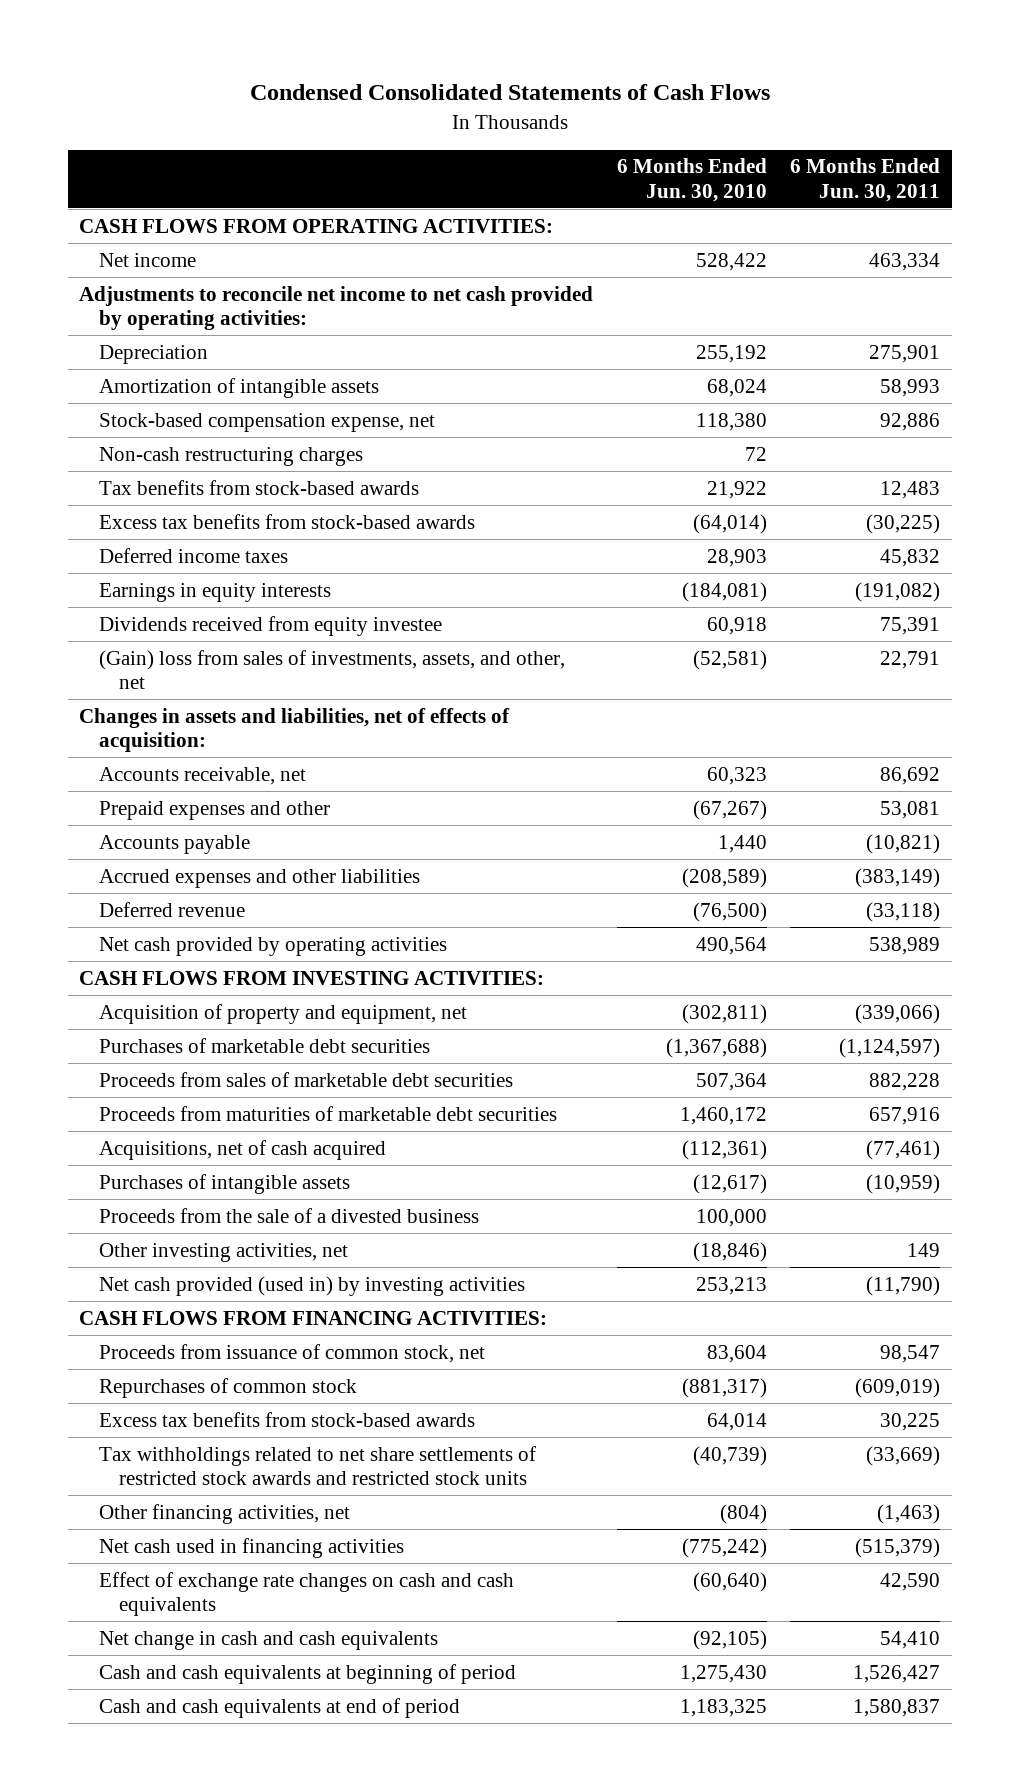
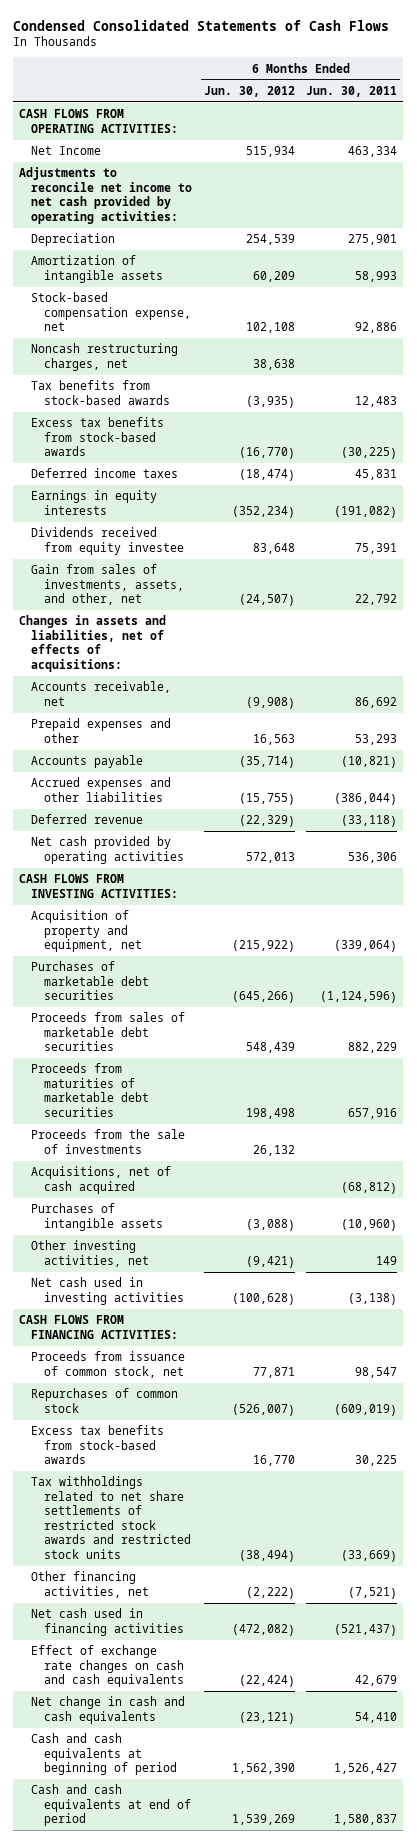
- | 6 Months Ended Jun. 30, 2010 | 6 Months Ended Jun. 30, 2011
+ | 6 Months Ended Jun. 30, 2012 | 6 Months Ended Jun. 30, 2011
- Net income | 528,422 | 463,334
+ Net Income | 515,934 | 463,334
- Non-cash restructuring charges | 72 |
+ Noncash restructuring charges, net | 38,638 |
- Deferred income taxes | 28,903 | 45,832
+ Deferred income taxes | (18,474) | 45,831
- (Gain) loss from sales of investments, assets, and other, net | (52,581) | 22,791
- Changes in assets and liabilities, net of effects of acquisition:
+ Gain from sales of investments, assets, and other, net | (24,507) | 22,792
+ Changes in assets and liabilities, net of effects of acquisitions:
- Prepaid expenses and other | (67,267) | 53,081
+ Prepaid expenses and other | 16,563 | 53,293
- Accrued expenses and other liabilities | (208,589) | (383,149)
+ Accrued expenses and other liabilities | (15,755) | (386,044)
- Net cash provided by operating activities | 490,564 | 538,989
+ Net cash provided by operating activities | 572,013 | 536,306
- Acquisition of property and equipment, net | (302,811) | (339,066)
- Purchases of marketable debt securities | (1,367,688) | (1,124,597)
- Proceeds from sales of marketable debt securities | 507,364 | 882,228
+ Acquisition of property and equipment, net | (215,922) | (339,064)
+ Purchases of marketable debt securities | (645,266) | (1,124,596)
+ Proceeds from sales of marketable debt securities | 548,439 | 882,229
- Acquisitions, net of cash acquired | (112,361) | (77,461)
- Purchases of intangible assets | (12,617) | (10,959)
- Proceeds from the sale of a divested business | 100,000 |
+ Proceeds from the sale of investments | 26,132 |
+ Acquisitions, net of cash acquired | | (68,812)
+ Purchases of intangible assets | (3,088) | (10,960)
- Net cash provided (used in) by investing activities | 253,213 | (11,790)
+ Net cash used in investing activities | (100,628) | (3,138)
- Other financing activities, net | (804) | (1,463)
- Net cash used in financing activities | (775,242) | (515,379)
- Effect of exchange rate changes on cash and cash equivalents | (60,640) | 42,590
+ Other financing activities, net | (2,222) | (7,521)
+ Net cash used in financing activities | (472,082) | (521,437)
+ Effect of exchange rate changes on cash and cash equivalents | (22,424) | 42,679

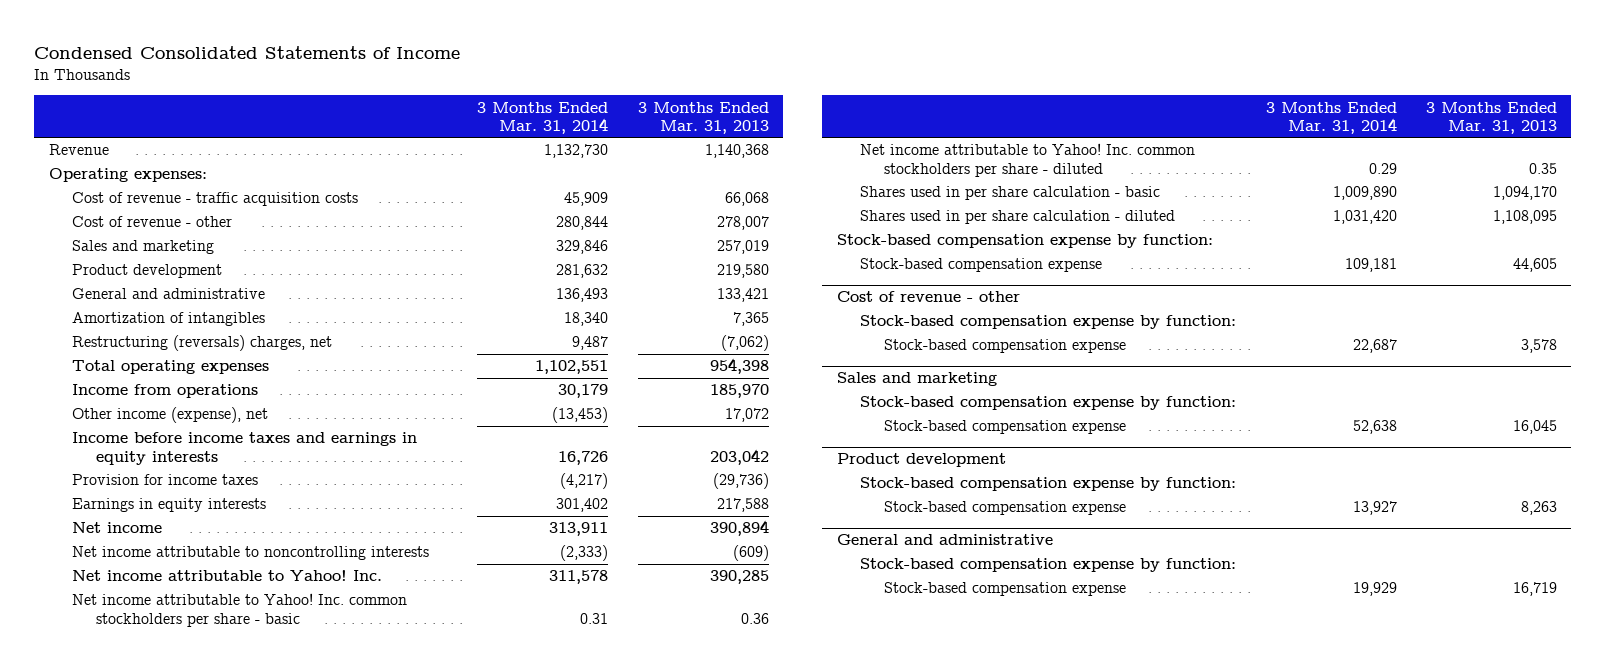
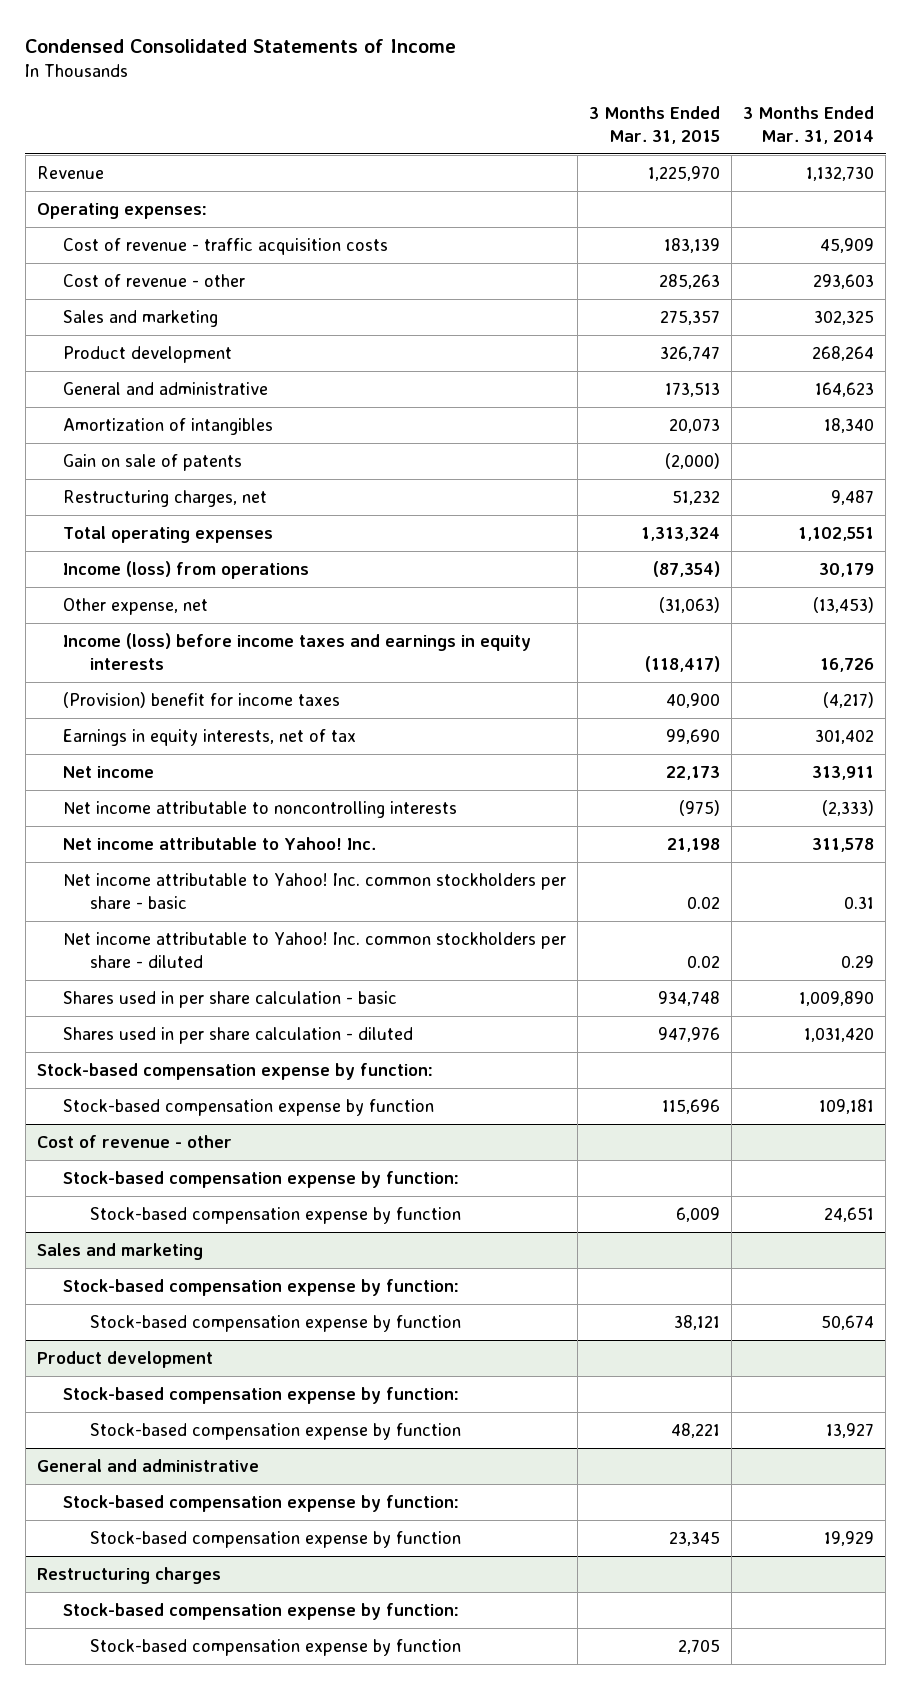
- | 3 Months Ended Mar. 31, 2014 | 3 Months Ended Mar. 31, 2013
+ | 3 Months Ended Mar. 31, 2015 | 3 Months Ended Mar. 31, 2014
- Cost of revenue - other | 280,844 | 278,007
- Sales and marketing | 329,846 | 257,019
- Product development | 281,632 | 219,580
- General and administrative | 136,493 | 133,421
+ Cost of revenue - other | 285,263 | 293,603
+ Sales and marketing | 275,357 | 302,325
+ Product development | 326,747 | 268,264
+ General and administrative | 173,513 | 164,623
- Restructuring (reversals) charges, net | 9,487 | (7,062)
+ Gain on sale of patents | (2,000) |
+ Restructuring charges, net | 51,232 | 9,487
- Income from operations | 30,179 | 185,970
- Other income (expense), net | (13,453) | 17,072
- Income before income taxes and earnings in equity interests | 16,726 | 203,042
- Provision for income taxes | (4,217) | (29,736)
- Earnings in equity interests | 301,402 | 217,588
+ Income (loss) from operations | (87,354) | 30,179
+ Other expense, net | (31,063) | (13,453)
+ Income (loss) before income taxes and earnings in equity interests | (118,417) | 16,726
+ (Provision) benefit for income taxes | 40,900 | (4,217)
+ Earnings in equity interests, net of tax | 99,690 | 301,402
- Stock-based compensation expense | 109,181 | 44,605
+ Stock-based compensation expense by function | 115,696 | 109,181
@ Cost of revenue - other
- Stock-based compensation expense | 22,687 | 3,578
+ Stock-based compensation expense by function | 6,009 | 24,651
@ Sales and marketing
- Stock-based compensation expense | 52,638 | 16,045
+ Stock-based compensation expense by function | 38,121 | 50,674
@ Product development
- Stock-based compensation expense | 13,927 | 8,263
+ Stock-based compensation expense by function | 48,221 | 13,927
@ General and administrative
- Stock-based compensation expense | 19,929 | 16,719
+ Stock-based compensation expense by function | 23,345 | 19,929
+ Restructuring charges
+ Stock-based compensation expense by function:
+ Stock-based compensation expense by function | 2,705 |

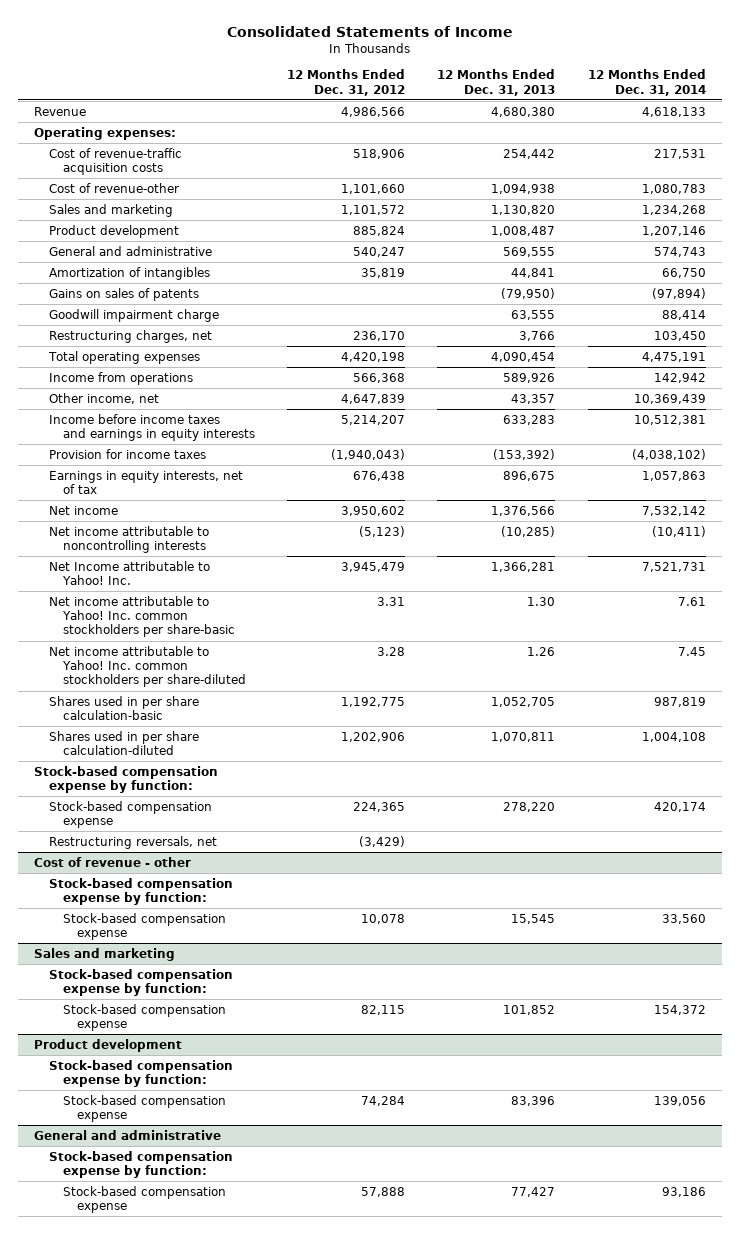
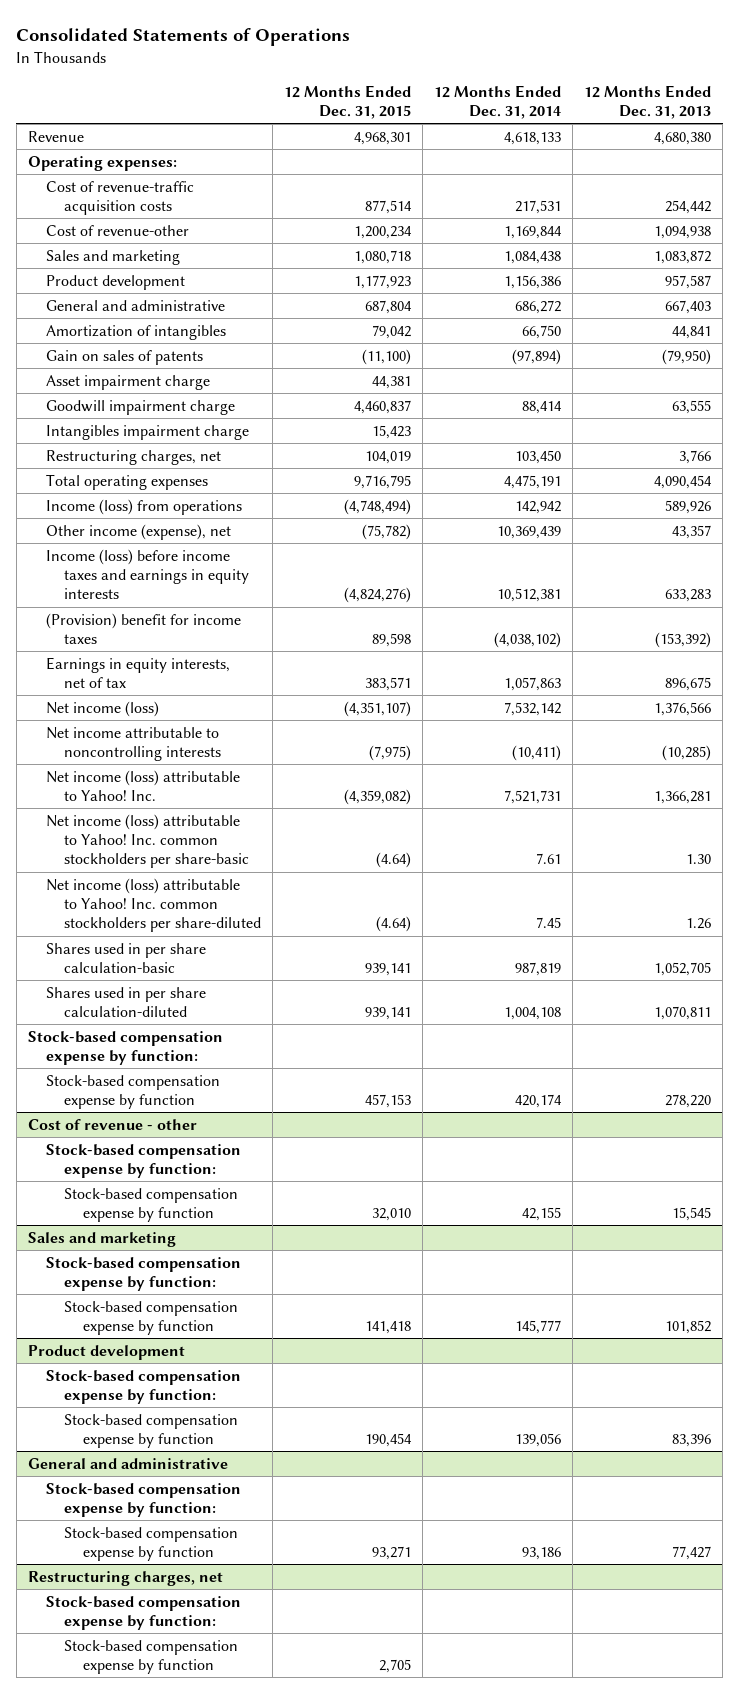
- Consolidated Statements of Income
+ Consolidated Statements of Operations
- | 12 Months Ended Dec. 31, 2012 | 12 Months Ended Dec. 31, 2013 | 12 Months Ended Dec. 31, 2014
+ | 12 Months Ended Dec. 31, 2015 | 12 Months Ended Dec. 31, 2014 | 12 Months Ended Dec. 31, 2013
- Cost of revenue-other | 1,101,660 | 1,094,938 | 1,080,783
- Sales and marketing | 1,101,572 | 1,130,820 | 1,234,268
- Product development | 885,824 | 1,008,487 | 1,207,146
- General and administrative | 540,247 | 569,555 | 574,743
+ Cost of revenue-other | 1,200,234 | 1,169,844 | 1,094,938
+ Sales and marketing | 1,080,718 | 1,084,438 | 1,083,872
+ Product development | 1,177,923 | 1,156,386 | 957,587
+ General and administrative | 687,804 | 686,272 | 667,403
- Gains on sales of patents | | (79,950) | (97,894)
+ Gain on sales of patents | (11,100) | (97,894) | (79,950)
+ Asset impairment charge | 44,381 | |
+ Intangibles impairment charge | 15,423 | |
- Income from operations | 566,368 | 589,926 | 142,942
- Other income, net | 4,647,839 | 43,357 | 10,369,439
- Income before income taxes and earnings in equity interests | 5,214,207 | 633,283 | 10,512,381
- Provision for income taxes | (1,940,043) | (153,392) | (4,038,102)
+ Income (loss) from operations | (4,748,494) | 142,942 | 589,926
+ Other income (expense), net | (75,782) | 10,369,439 | 43,357
+ Income (loss) before income taxes and earnings in equity interests | (4,824,276) | 10,512,381 | 633,283
+ (Provision) benefit for income taxes | 89,598 | (4,038,102) | (153,392)
- Net income | 3,950,602 | 1,376,566 | 7,532,142
+ Net income (loss) | (4,351,107) | 7,532,142 | 1,376,566
- Net Income attributable to Yahoo! Inc. | 3,945,479 | 1,366,281 | 7,521,731
- Net income attributable to Yahoo! Inc. common stockholders per share-basic | 3.31 | 1.30 | 7.61
- Net income attributable to Yahoo! Inc. common stockholders per share-diluted | 3.28 | 1.26 | 7.45
+ Net income (loss) attributable to Yahoo! Inc. | (4,359,082) | 7,521,731 | 1,366,281
+ Net income (loss) attributable to Yahoo! Inc. common stockholders per share-basic | (4.64) | 7.61 | 1.30
+ Net income (loss) attributable to Yahoo! Inc. common stockholders per share-diluted | (4.64) | 7.45 | 1.26
- Stock-based compensation expense | 224,365 | 278,220 | 420,174
- Restructuring reversals, net | (3,429) | |
+ Stock-based compensation expense by function | 457,153 | 420,174 | 278,220
@ Cost of revenue - other
- Stock-based compensation expense | 10,078 | 15,545 | 33,560
+ Stock-based compensation expense by function | 32,010 | 42,155 | 15,545
@ Sales and marketing
- Stock-based compensation expense | 82,115 | 101,852 | 154,372
+ Stock-based compensation expense by function | 141,418 | 145,777 | 101,852
@ Product development
- Stock-based compensation expense | 74,284 | 83,396 | 139,056
+ Stock-based compensation expense by function | 190,454 | 139,056 | 83,396
@ General and administrative
- Stock-based compensation expense | 57,888 | 77,427 | 93,186
+ Stock-based compensation expense by function | 93,271 | 93,186 | 77,427
+ Restructuring charges, net
+ Stock-based compensation expense by function:
+ Stock-based compensation expense by function | 2,705 | |

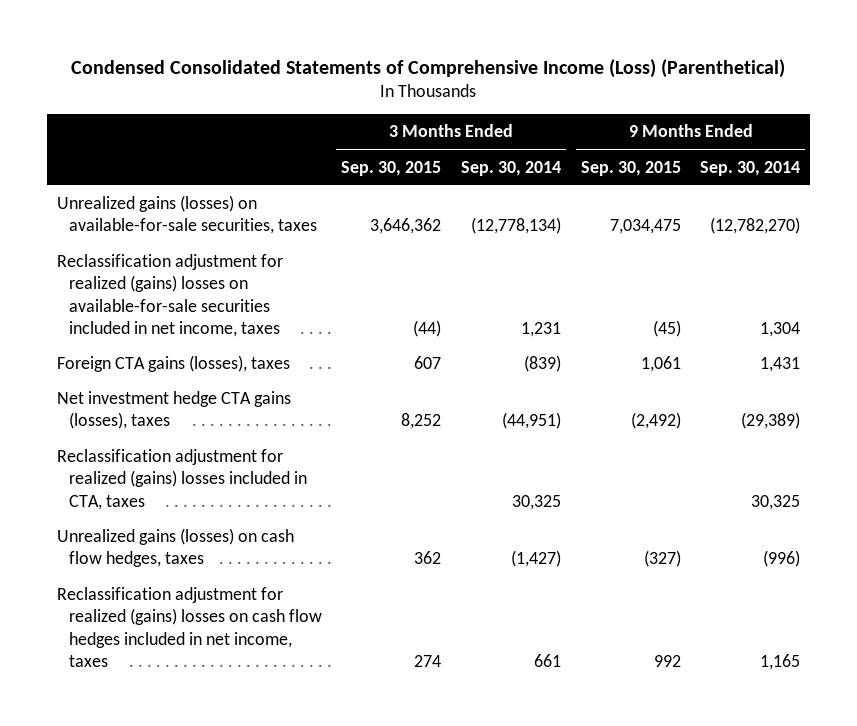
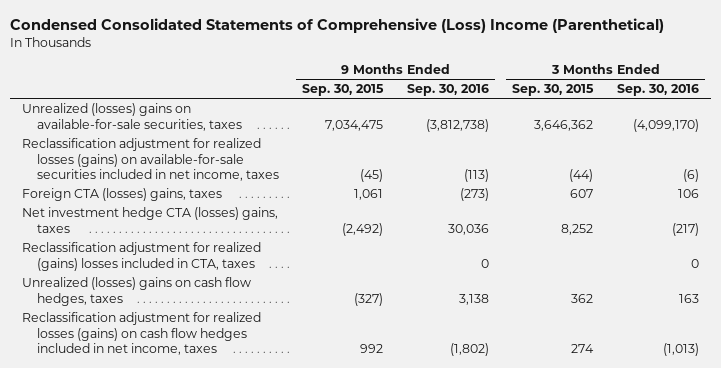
- Condensed Consolidated Statements of Comprehensive Income (Loss) (Parenthetical)
+ Condensed Consolidated Statements of Comprehensive (Loss) Income (Parenthetical)
- | 3 Months Ended Sep. 30, 2015 | 3 Months Ended Sep. 30, 2014 | 9 Months Ended Sep. 30, 2015 | 9 Months Ended Sep. 30, 2014
+ | 9 Months Ended Sep. 30, 2015 | 9 Months Ended Sep. 30, 2016 | 3 Months Ended Sep. 30, 2015 | 3 Months Ended Sep. 30, 2016
- Unrealized gains (losses) on available-for-sale securities, taxes | 3,646,362 | (12,778,134) | 7,034,475 | (12,782,270)
- Reclassification adjustment for realized (gains) losses on available-for-sale securities included in net income, taxes | (44) | 1,231 | (45) | 1,304
- Foreign CTA gains (losses), taxes | 607 | (839) | 1,061 | 1,431
- Net investment hedge CTA gains (losses), taxes | 8,252 | (44,951) | (2,492) | (29,389)
+ Unrealized (losses) gains on available-for-sale securities, taxes | 7,034,475 | (3,812,738) | 3,646,362 | (4,099,170)
+ Reclassification adjustment for realized losses (gains) on available-for-sale securities included in net income, taxes | (45) | (113) | (44) | (6)
+ Foreign CTA (losses) gains, taxes | 1,061 | (273) | 607 | 106
+ Net investment hedge CTA (losses) gains, taxes | (2,492) | 30,036 | 8,252 | (217)
- Unrealized gains (losses) on cash flow hedges, taxes | 362 | (1,427) | (327) | (996)
- Reclassification adjustment for realized (gains) losses on cash flow hedges included in net income, taxes | 274 | 661 | 992 | 1,165
+ Unrealized (losses) gains on cash flow hedges, taxes | (327) | 3,138 | 362 | 163
+ Reclassification adjustment for realized losses (gains) on cash flow hedges included in net income, taxes | 992 | (1,802) | 274 | (1,013)

